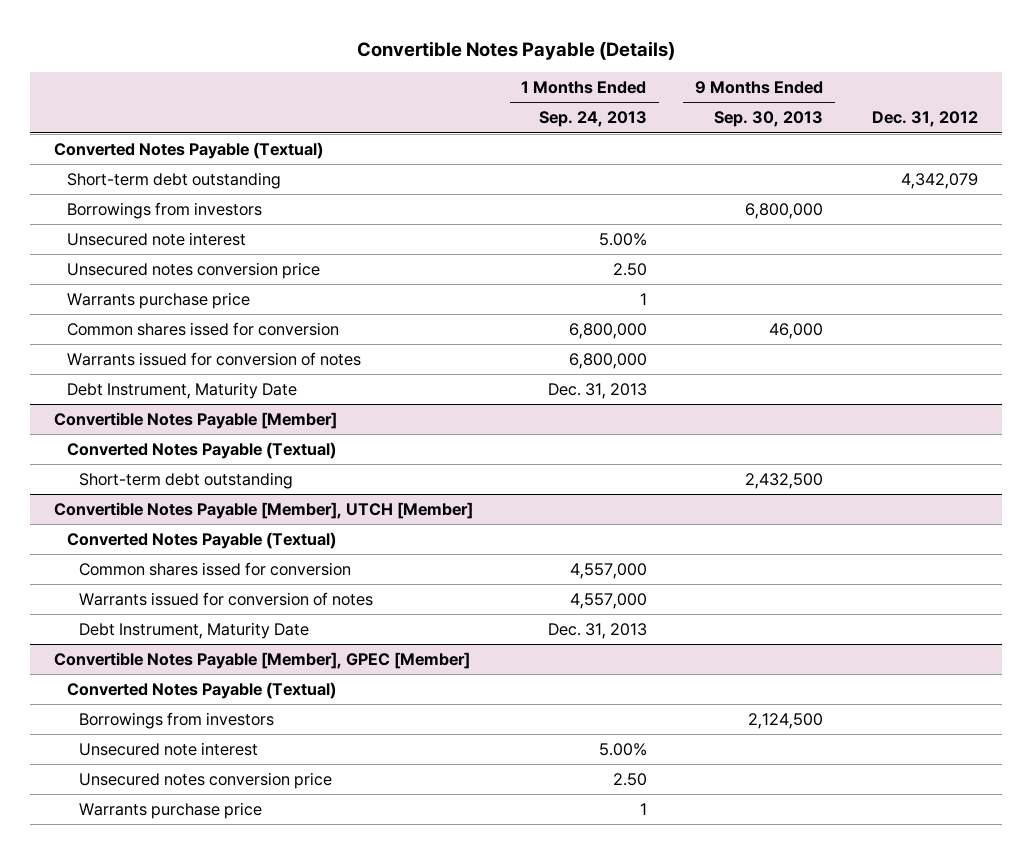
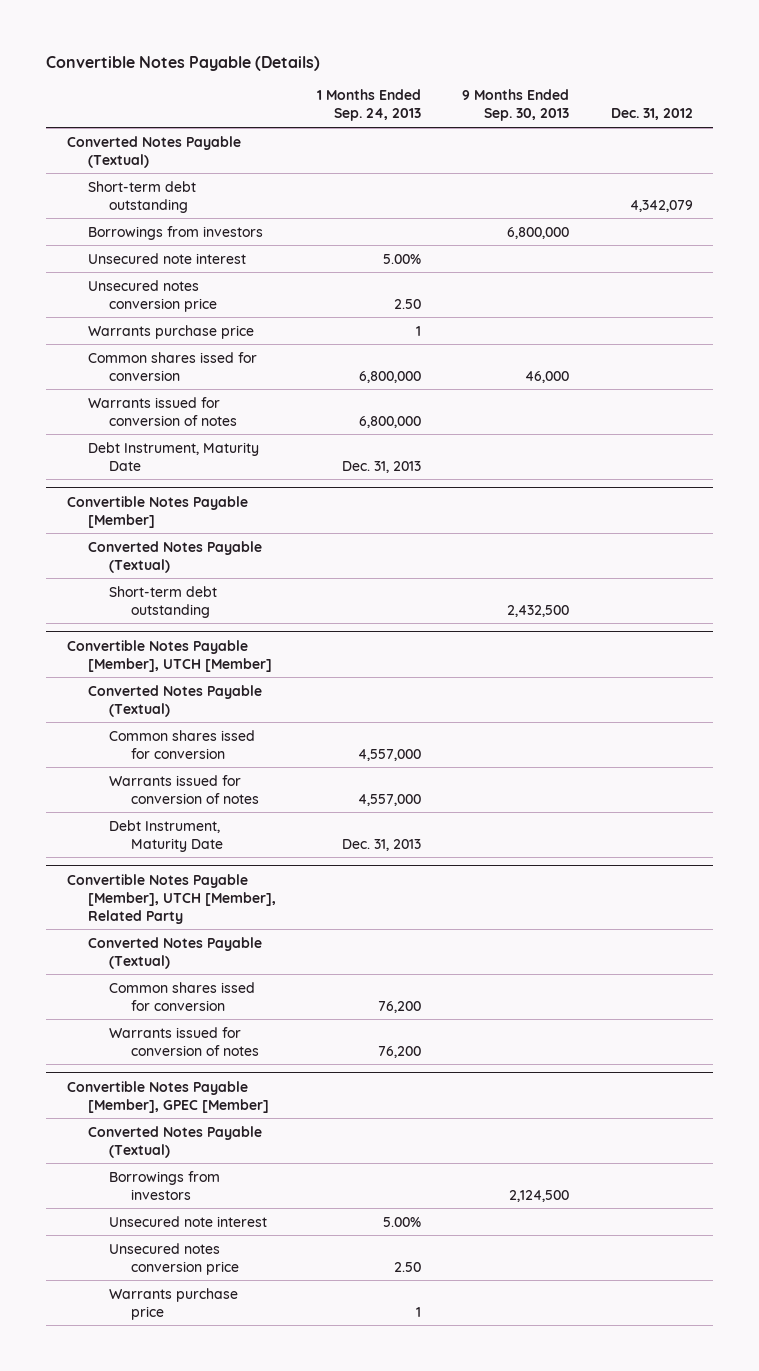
+ Convertible Notes Payable [Member], UTCH [Member], Related Party
+ Converted Notes Payable (Textual)
+ Common shares issed for conversion | 76,200 | |
+ Warrants issued for conversion of notes | 76,200 | |

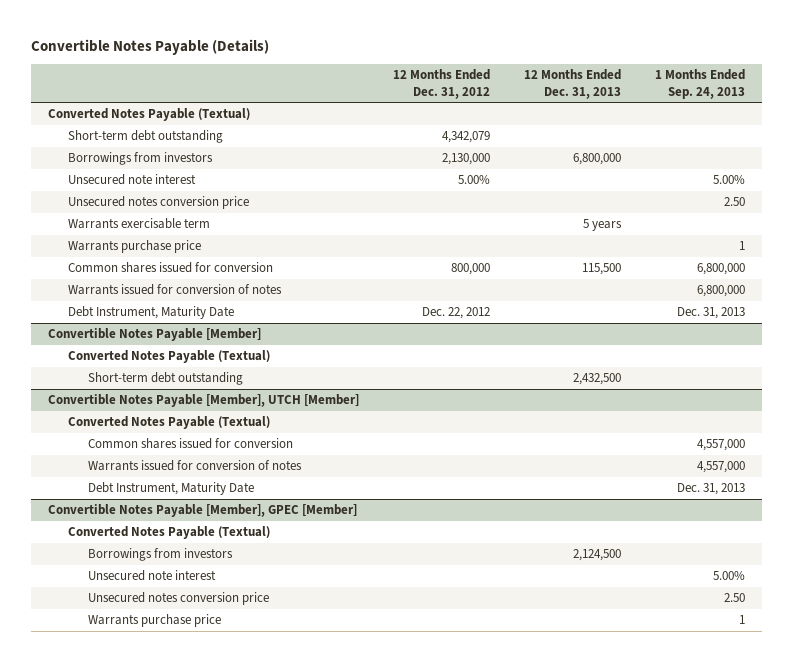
- | 1 Months Ended Sep. 24, 2013 | 9 Months Ended Sep. 30, 2013 | Dec. 31, 2012
+ | 12 Months Ended Dec. 31, 2012 | 12 Months Ended Dec. 31, 2013 | 1 Months Ended Sep. 24, 2013
+ Warrants exercisable term | | 5 years |
- Common shares issed for conversion | 6,800,000 | 46,000 |
+ Common shares issued for conversion | 800,000 | 115,500 | 6,800,000
@ Convertible Notes Payable [Member], UTCH [Member]
- Common shares issed for conversion | 4,557,000 | |
+ Common shares issued for conversion | | | 4,557,000
- Convertible Notes Payable [Member], UTCH [Member], Related Party
- Converted Notes Payable (Textual)
- Common shares issed for conversion | 76,200 | |
- Warrants issued for conversion of notes | 76,200 | |

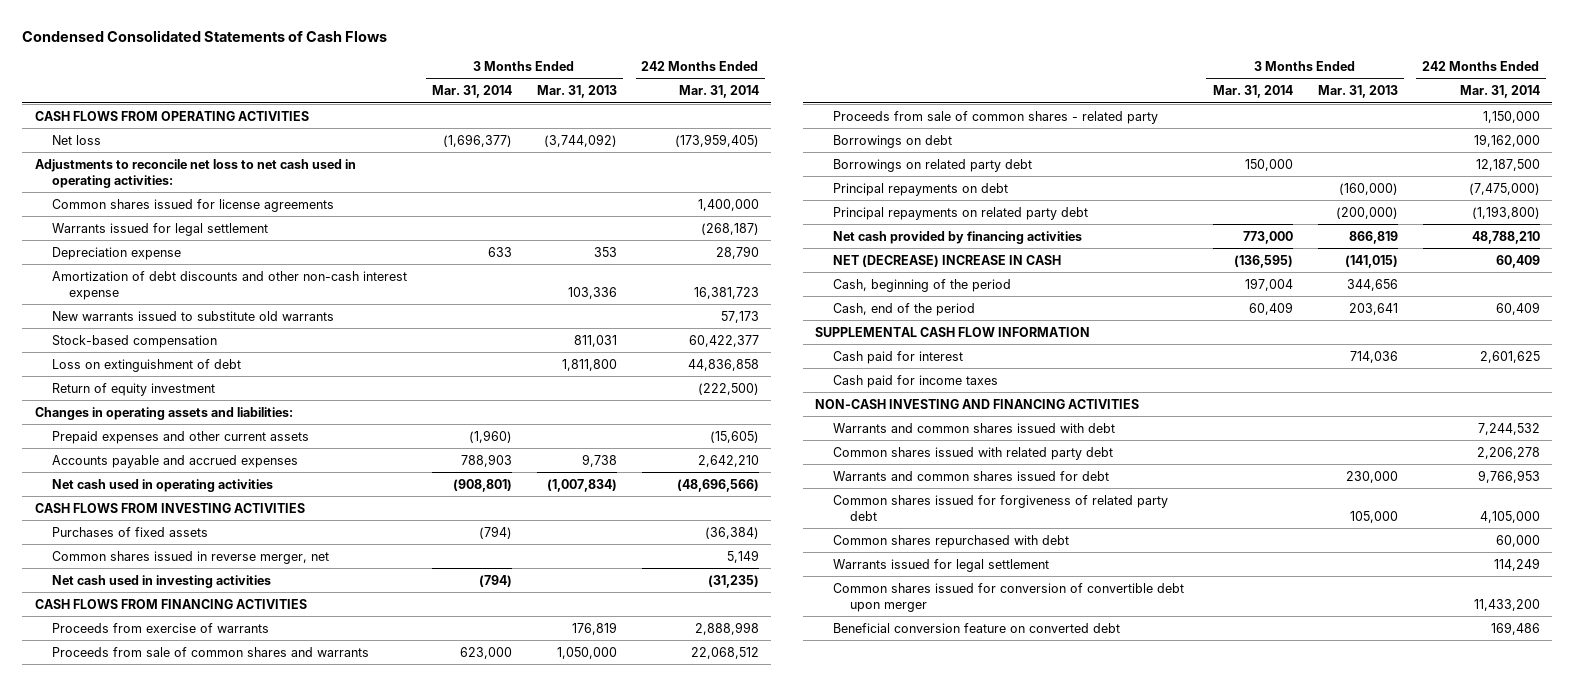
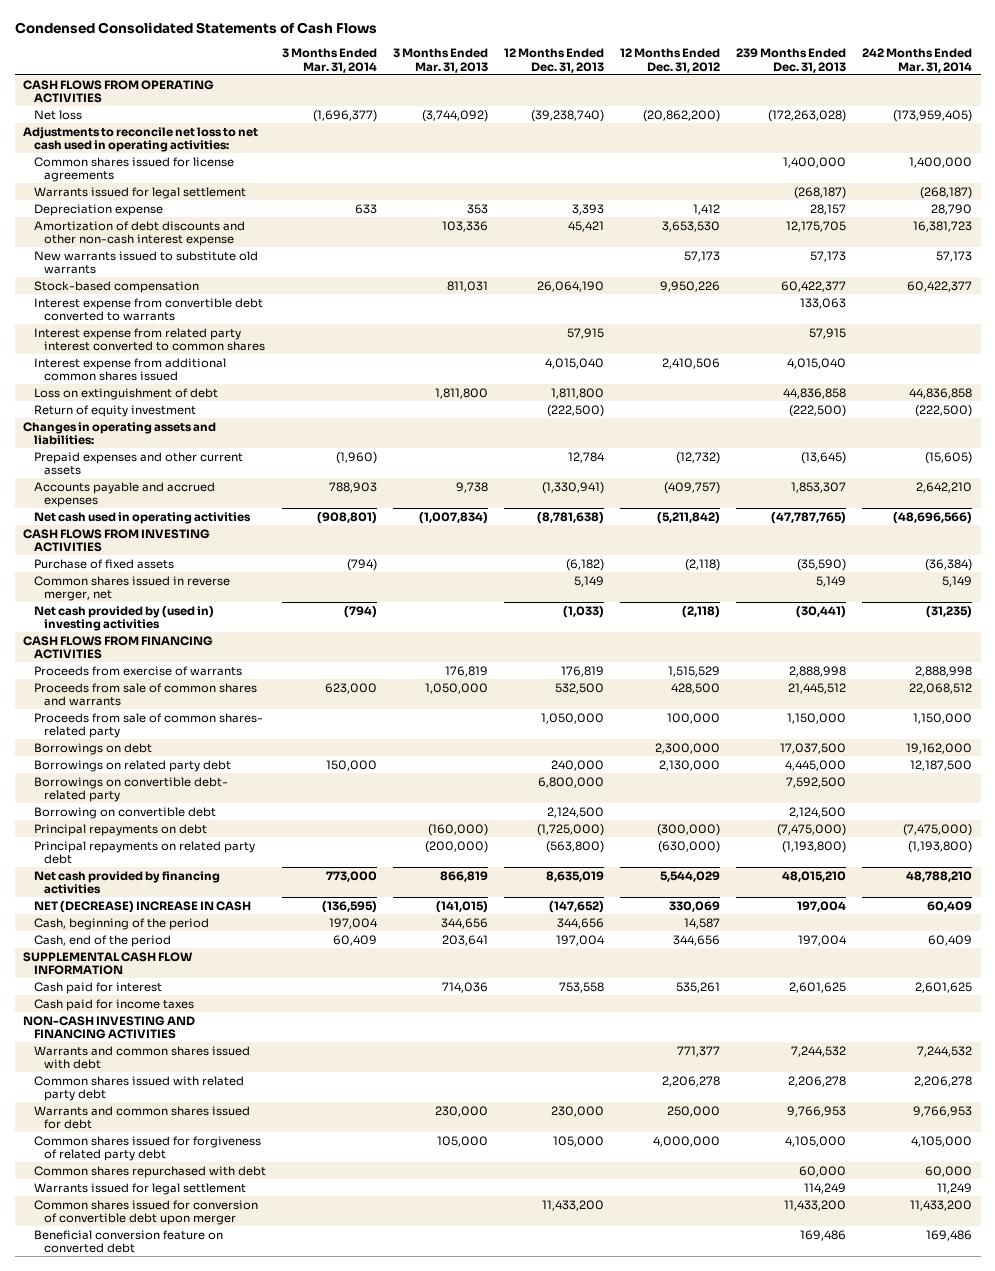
- | 3 Months Ended Mar. 31, 2014 | 3 Months Ended Mar. 31, 2013 | 242 Months Ended Mar. 31, 2014
+ | 3 Months Ended Mar. 31, 2014 | 3 Months Ended Mar. 31, 2013 | 12 Months Ended Dec. 31, 2013 | 12 Months Ended Dec. 31, 2012 | 239 Months Ended Dec. 31, 2013 | 242 Months Ended Mar. 31, 2014
+ Interest expense from convertible debt converted to warrants | | | | | 133,063 |
+ Interest expense from related party interest converted to common shares | | | 57,915 | | 57,915 |
+ Interest expense from additional common shares issued | | | 4,015,040 | 2,410,506 | 4,015,040 |
- Purchases of fixed assets | (794) | | (36,384)
+ Purchase of fixed assets | (794) | | (6,182) | (2,118) | (35,590) | (36,384)
- Net cash used in investing activities | (794) | | (31,235)
+ Net cash provided by (used in) investing activities | (794) | | (1,033) | (2,118) | (30,441) | (31,235)
- Proceeds from sale of common shares - related party | | | 1,150,000
+ Proceeds from sale of common shares- related party | | | 1,050,000 | 100,000 | 1,150,000 | 1,150,000
+ Borrowings on convertible debt- related party | | | 6,800,000 | | 7,592,500 |
+ Borrowing on convertible debt | | | 2,124,500 | | 2,124,500 |
- Warrants issued for legal settlement | | | 114,249
+ Warrants issued for legal settlement | | | | | 114,249 | 11,249

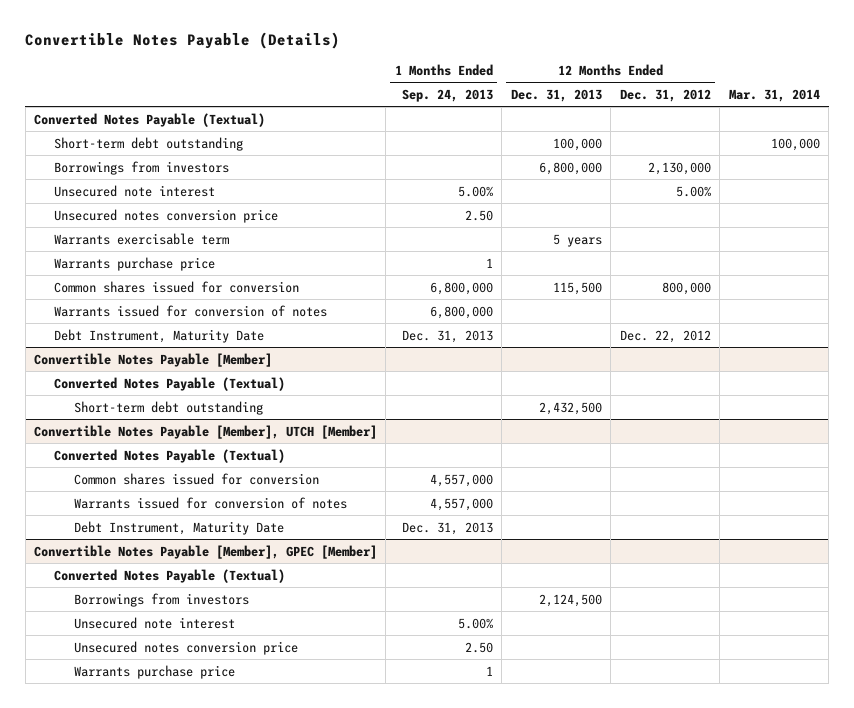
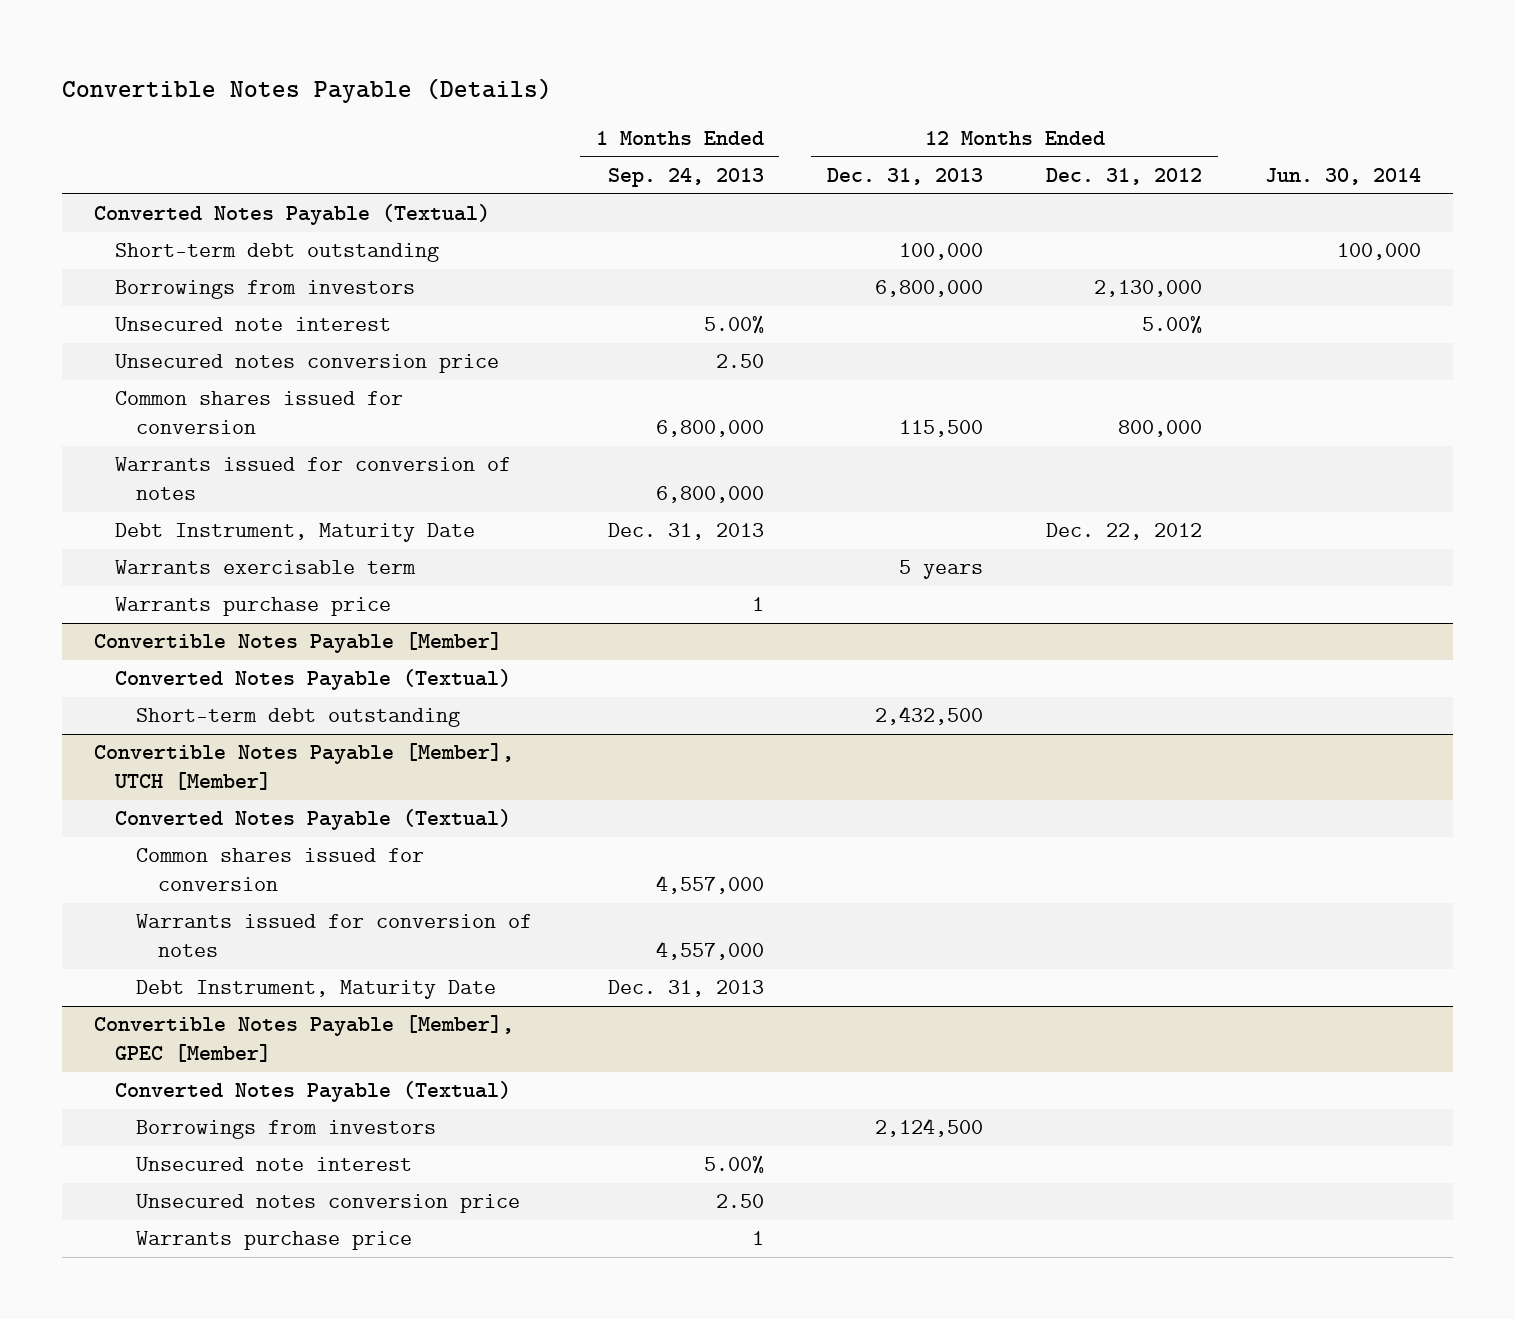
- | 1 Months Ended Sep. 24, 2013 | 12 Months Ended Dec. 31, 2013 | 12 Months Ended Dec. 31, 2012 | Mar. 31, 2014
+ | 1 Months Ended Sep. 24, 2013 | 12 Months Ended Dec. 31, 2013 | 12 Months Ended Dec. 31, 2012 | Jun. 30, 2014
moved down: Warrants exercisable term | | 5 years | |
moved down: Warrants purchase price | 1 | | |

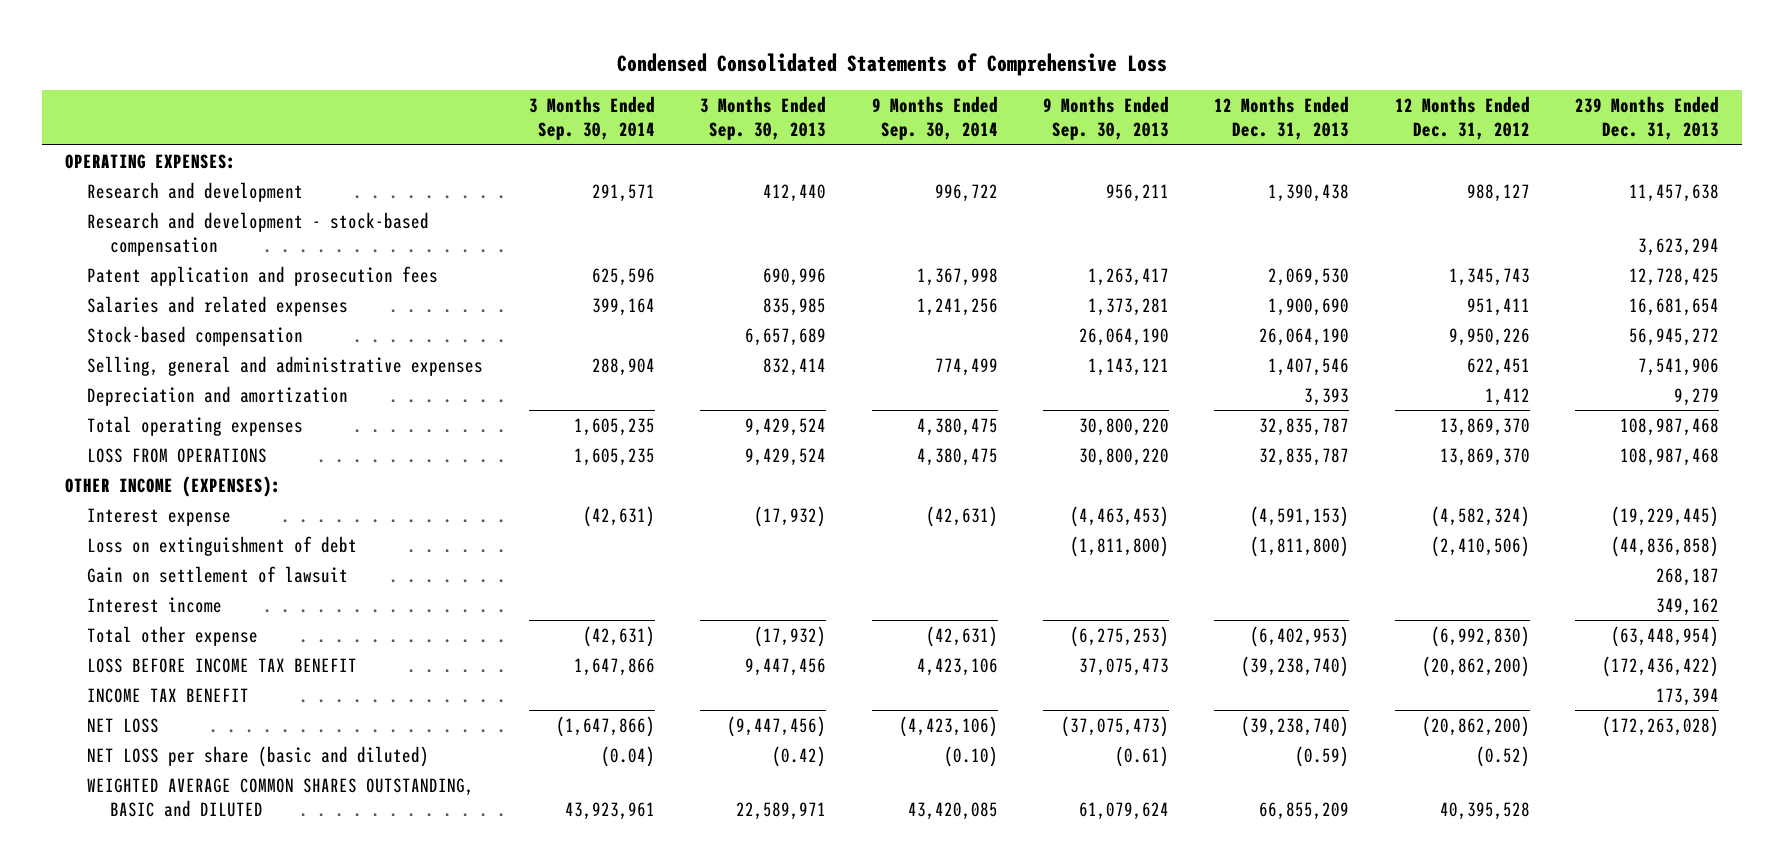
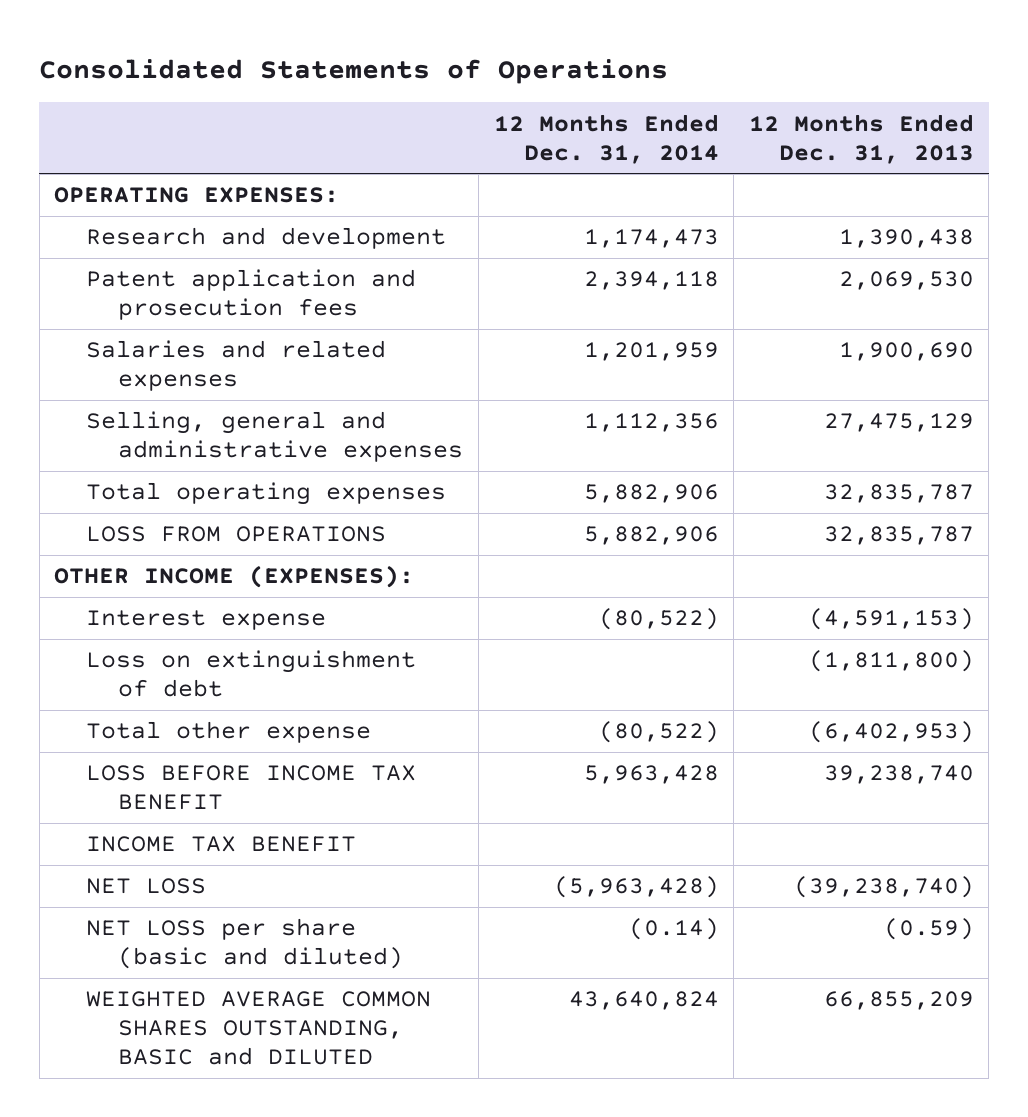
- Condensed Consolidated Statements of Comprehensive Loss
+ Consolidated Statements of Operations
- | 3 Months Ended Sep. 30, 2014 | 3 Months Ended Sep. 30, 2013 | 9 Months Ended Sep. 30, 2014 | 9 Months Ended Sep. 30, 2013 | 12 Months Ended Dec. 31, 2013 | 12 Months Ended Dec. 31, 2012 | 239 Months Ended Dec. 31, 2013
+ | 12 Months Ended Dec. 31, 2014 | 12 Months Ended Dec. 31, 2013
- Research and development - stock-based compensation | | | | | | | 3,623,294
- Stock-based compensation | | 6,657,689 | | 26,064,190 | 26,064,190 | 9,950,226 | 56,945,272
- Selling, general and administrative expenses | 288,904 | 832,414 | 774,499 | 1,143,121 | 1,407,546 | 622,451 | 7,541,906
- Depreciation and amortization | | | | | 3,393 | 1,412 | 9,279
+ Selling, general and administrative expenses | 1,112,356 | 27,475,129
- Gain on settlement of lawsuit | | | | | | | 268,187
- Interest income | | | | | | | 349,162
- LOSS BEFORE INCOME TAX BENEFIT | 1,647,866 | 9,447,456 | 4,423,106 | 37,075,473 | (39,238,740) | (20,862,200) | (172,436,422)
+ LOSS BEFORE INCOME TAX BENEFIT | 5,963,428 | 39,238,740

